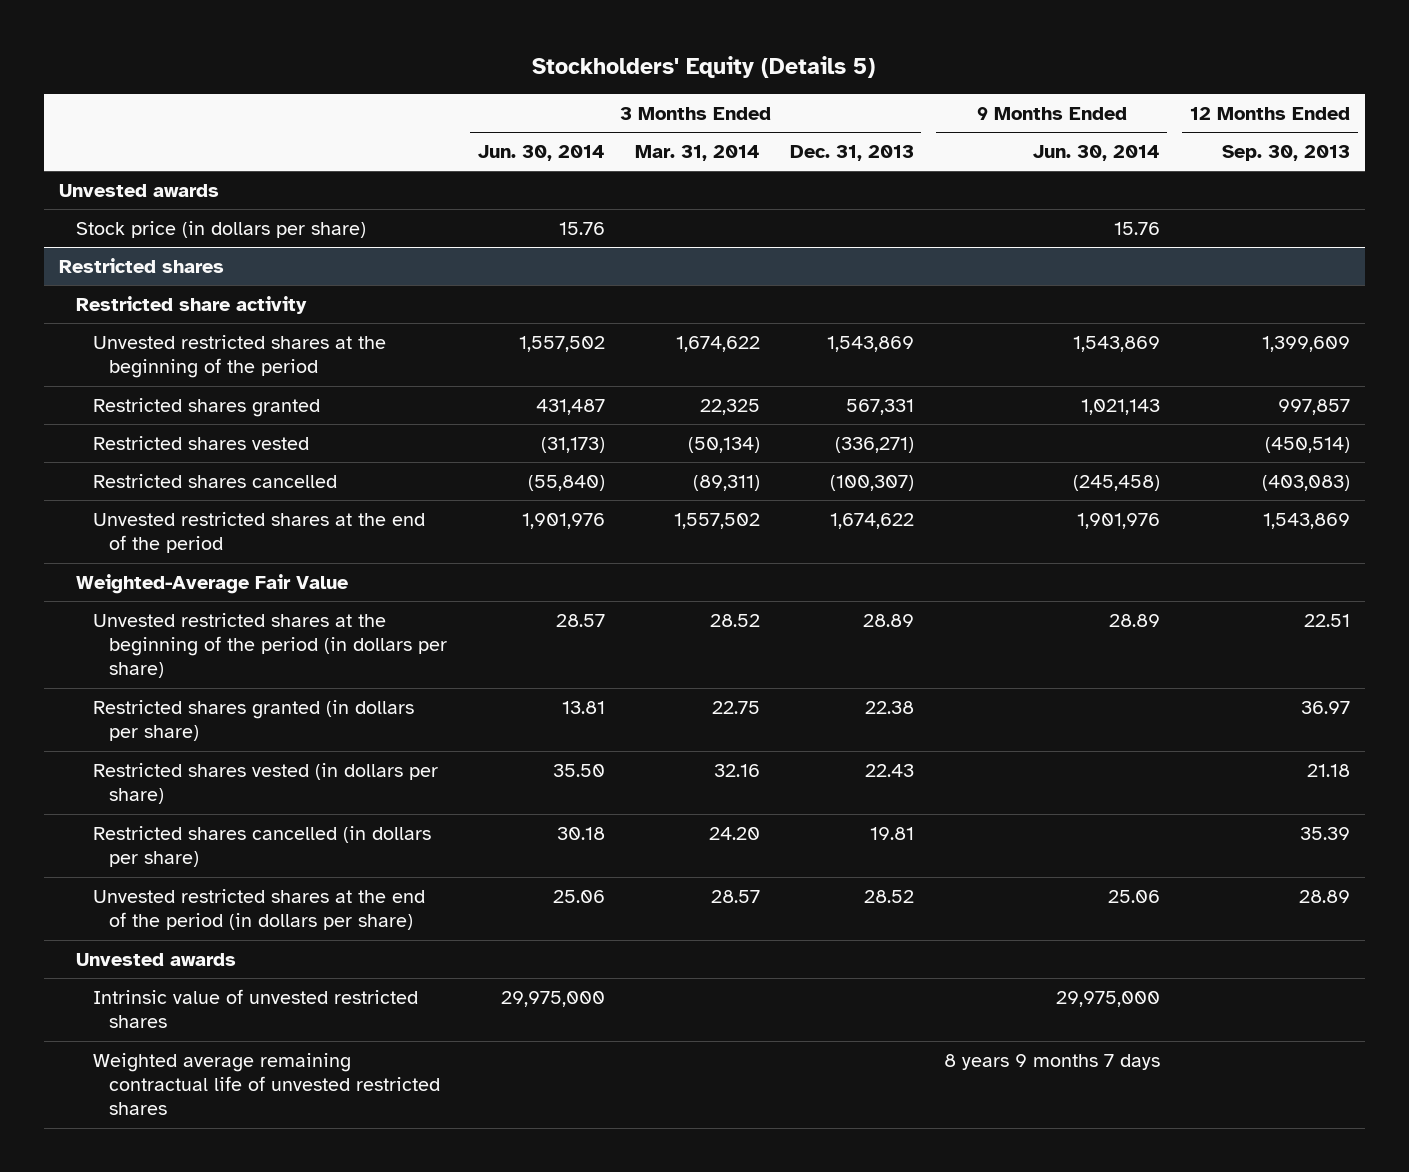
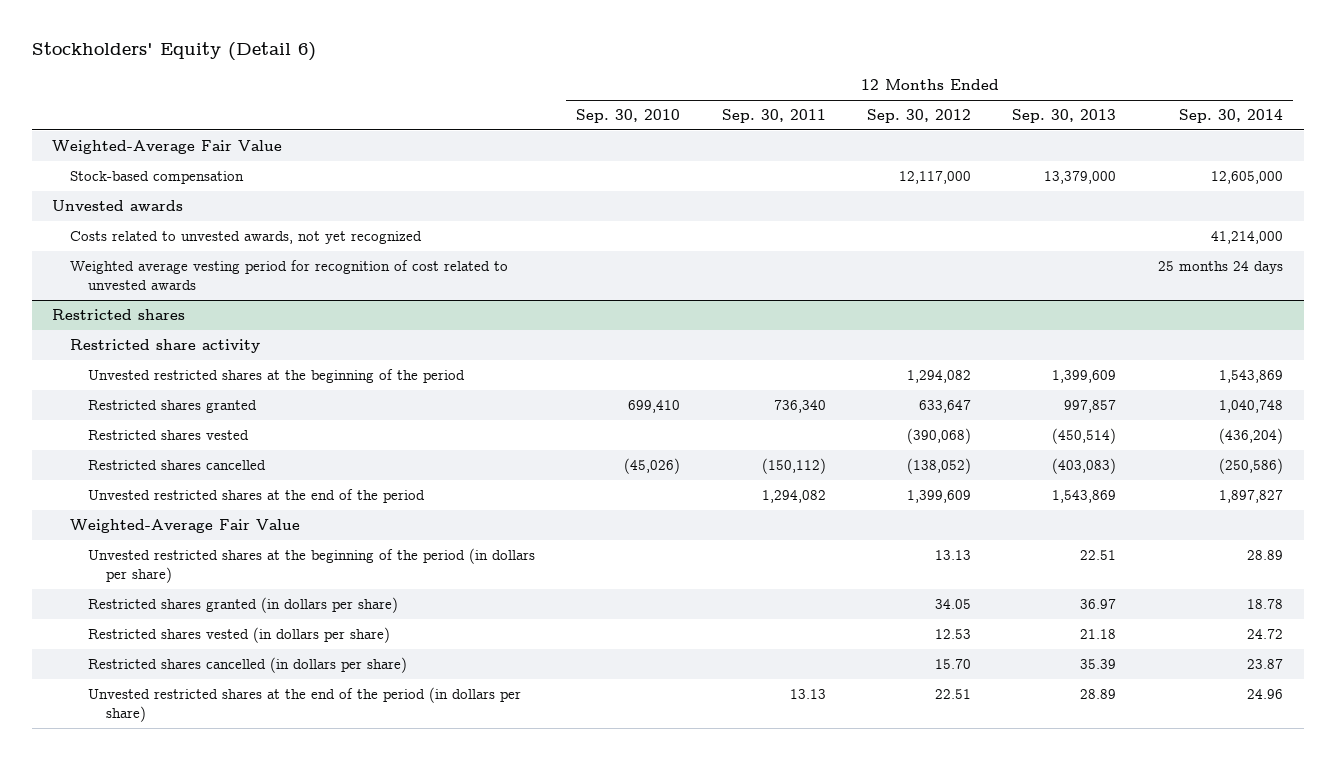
- Stockholders' Equity (Details 5)
+ Stockholders' Equity (Detail 6)
- | 3 Months Ended Jun. 30, 2014 | 3 Months Ended Mar. 31, 2014 | 3 Months Ended Dec. 31, 2013 | 9 Months Ended Jun. 30, 2014 | 12 Months Ended Sep. 30, 2013
+ | 12 Months Ended Sep. 30, 2010 | 12 Months Ended Sep. 30, 2011 | 12 Months Ended Sep. 30, 2012 | 12 Months Ended Sep. 30, 2013 | 12 Months Ended Sep. 30, 2014
+ Weighted-Average Fair Value
+ Stock-based compensation | | | 12,117,000 | 13,379,000 | 12,605,000
- Stock price (in dollars per share) | 15.76 | | | 15.76 |
+ Costs related to unvested awards, not yet recognized | | | | | 41,214,000
+ Weighted average vesting period for recognition of cost related to unvested awards | | | | | 25 months 24 days
@ Restricted shares
- Unvested awards
- Intrinsic value of unvested restricted shares | 29,975,000 | | | 29,975,000 |
- Weighted average remaining contractual life of unvested restricted shares | | | | 8 years 9 months 7 days |

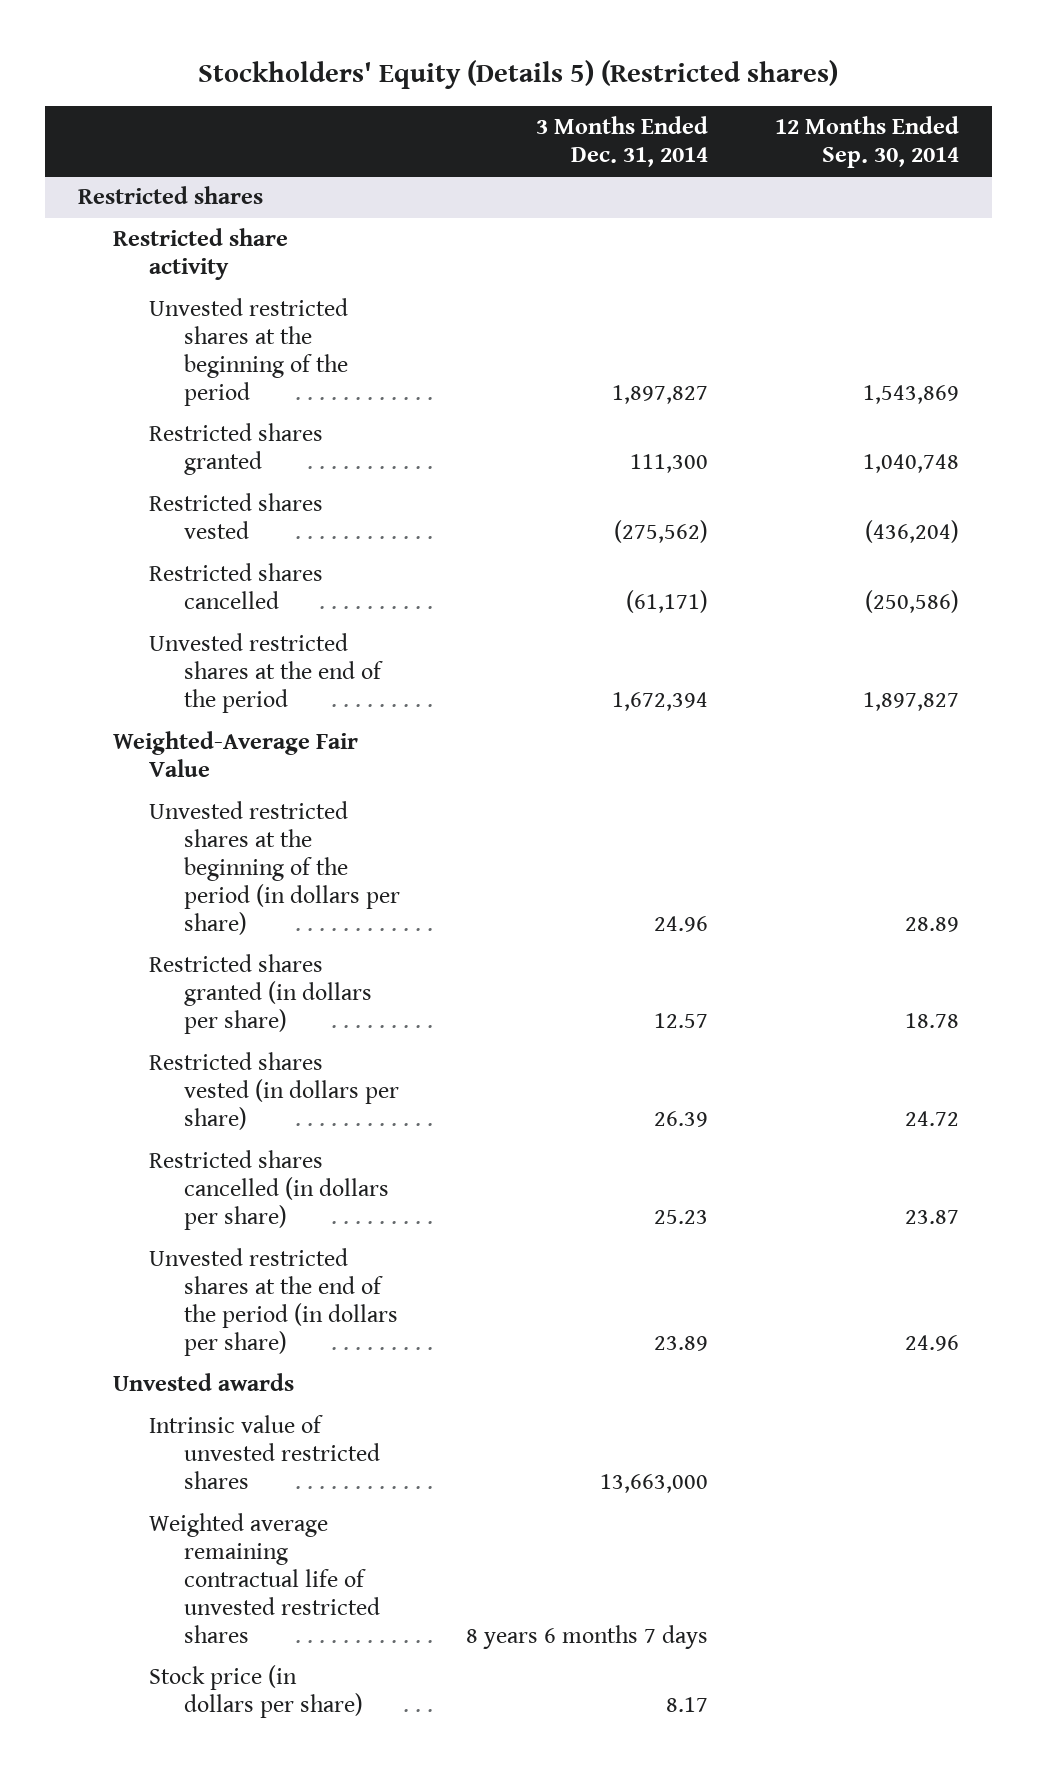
- Stockholders' Equity (Detail 6)
+ Stockholders' Equity (Details 5) (Restricted shares)
- | 12 Months Ended Sep. 30, 2010 | 12 Months Ended Sep. 30, 2011 | 12 Months Ended Sep. 30, 2012 | 12 Months Ended Sep. 30, 2013 | 12 Months Ended Sep. 30, 2014
+ | 3 Months Ended Dec. 31, 2014 | 12 Months Ended Sep. 30, 2014
- Weighted-Average Fair Value
- Stock-based compensation | | | 12,117,000 | 13,379,000 | 12,605,000
- Unvested awards
- Costs related to unvested awards, not yet recognized | | | | | 41,214,000
- Weighted average vesting period for recognition of cost related to unvested awards | | | | | 25 months 24 days
@ Restricted shares
+ Unvested awards
+ Intrinsic value of unvested restricted shares | 13,663,000 |
+ Weighted average remaining contractual life of unvested restricted shares | 8 years 6 months 7 days |
+ Stock price (in dollars per share) | 8.17 |

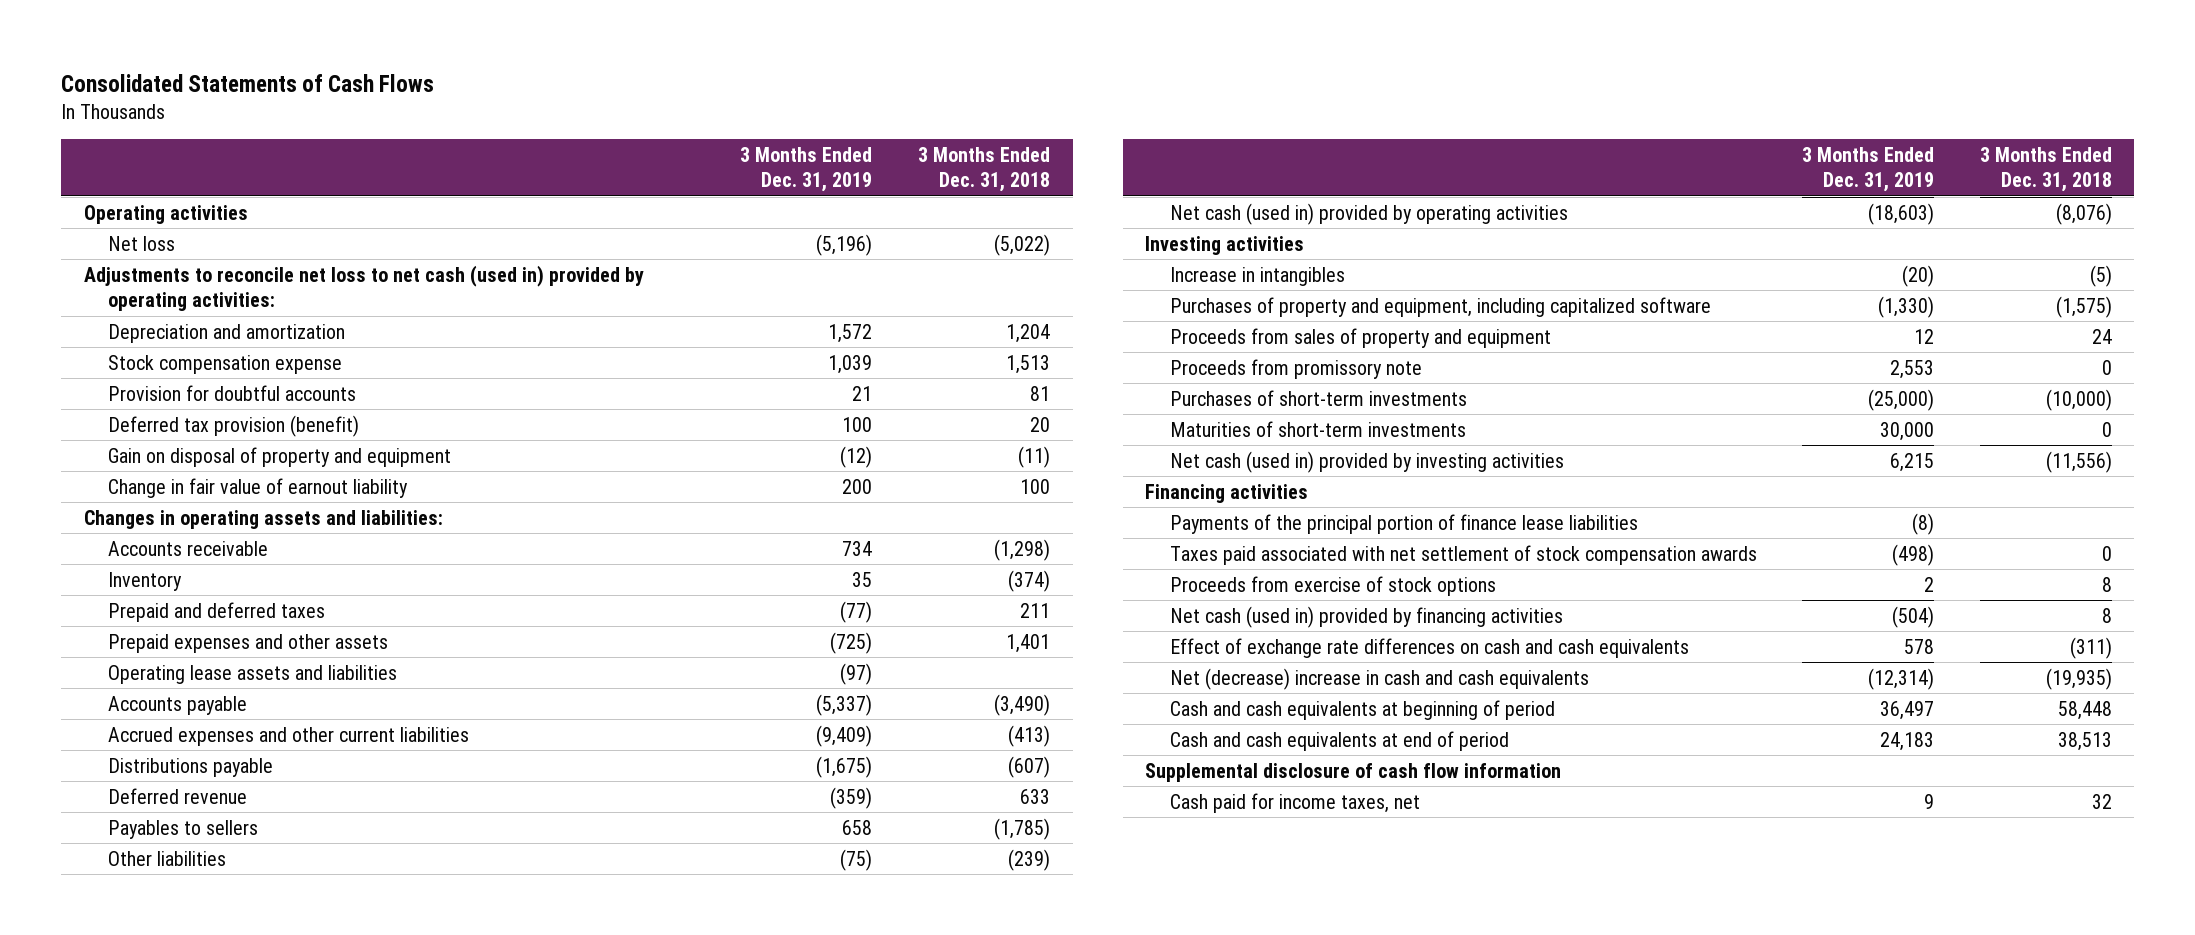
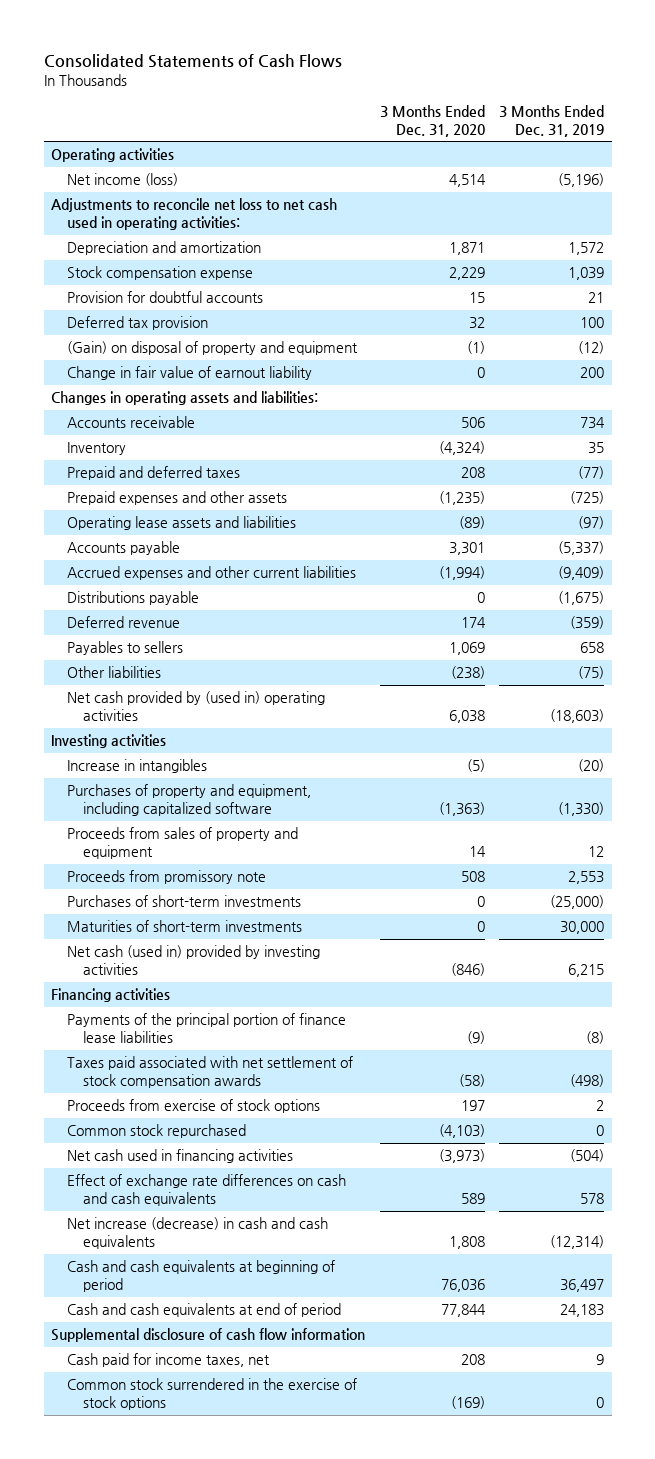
- | 3 Months Ended Dec. 31, 2019 | 3 Months Ended Dec. 31, 2018
+ | 3 Months Ended Dec. 31, 2020 | 3 Months Ended Dec. 31, 2019
- Net loss | (5,196) | (5,022)
- Adjustments to reconcile net loss to net cash (used in) provided by operating activities:
+ Net income (loss) | 4,514 | (5,196)
+ Adjustments to reconcile net loss to net cash used in operating activities:
- Deferred tax provision (benefit) | 100 | 20
- Gain on disposal of property and equipment | (12) | (11)
+ Deferred tax provision | 32 | 100
+ (Gain) on disposal of property and equipment | (1) | (12)
- Net cash (used in) provided by operating activities | (18,603) | (8,076)
+ Net cash provided by (used in) operating activities | 6,038 | (18,603)
- Net cash (used in) provided by financing activities | (504) | 8
+ Common stock repurchased | (4,103) | 0
+ Net cash used in financing activities | (3,973) | (504)
- Net (decrease) increase in cash and cash equivalents | (12,314) | (19,935)
+ Net increase (decrease) in cash and cash equivalents | 1,808 | (12,314)
+ Common stock surrendered in the exercise of stock options | (169) | 0

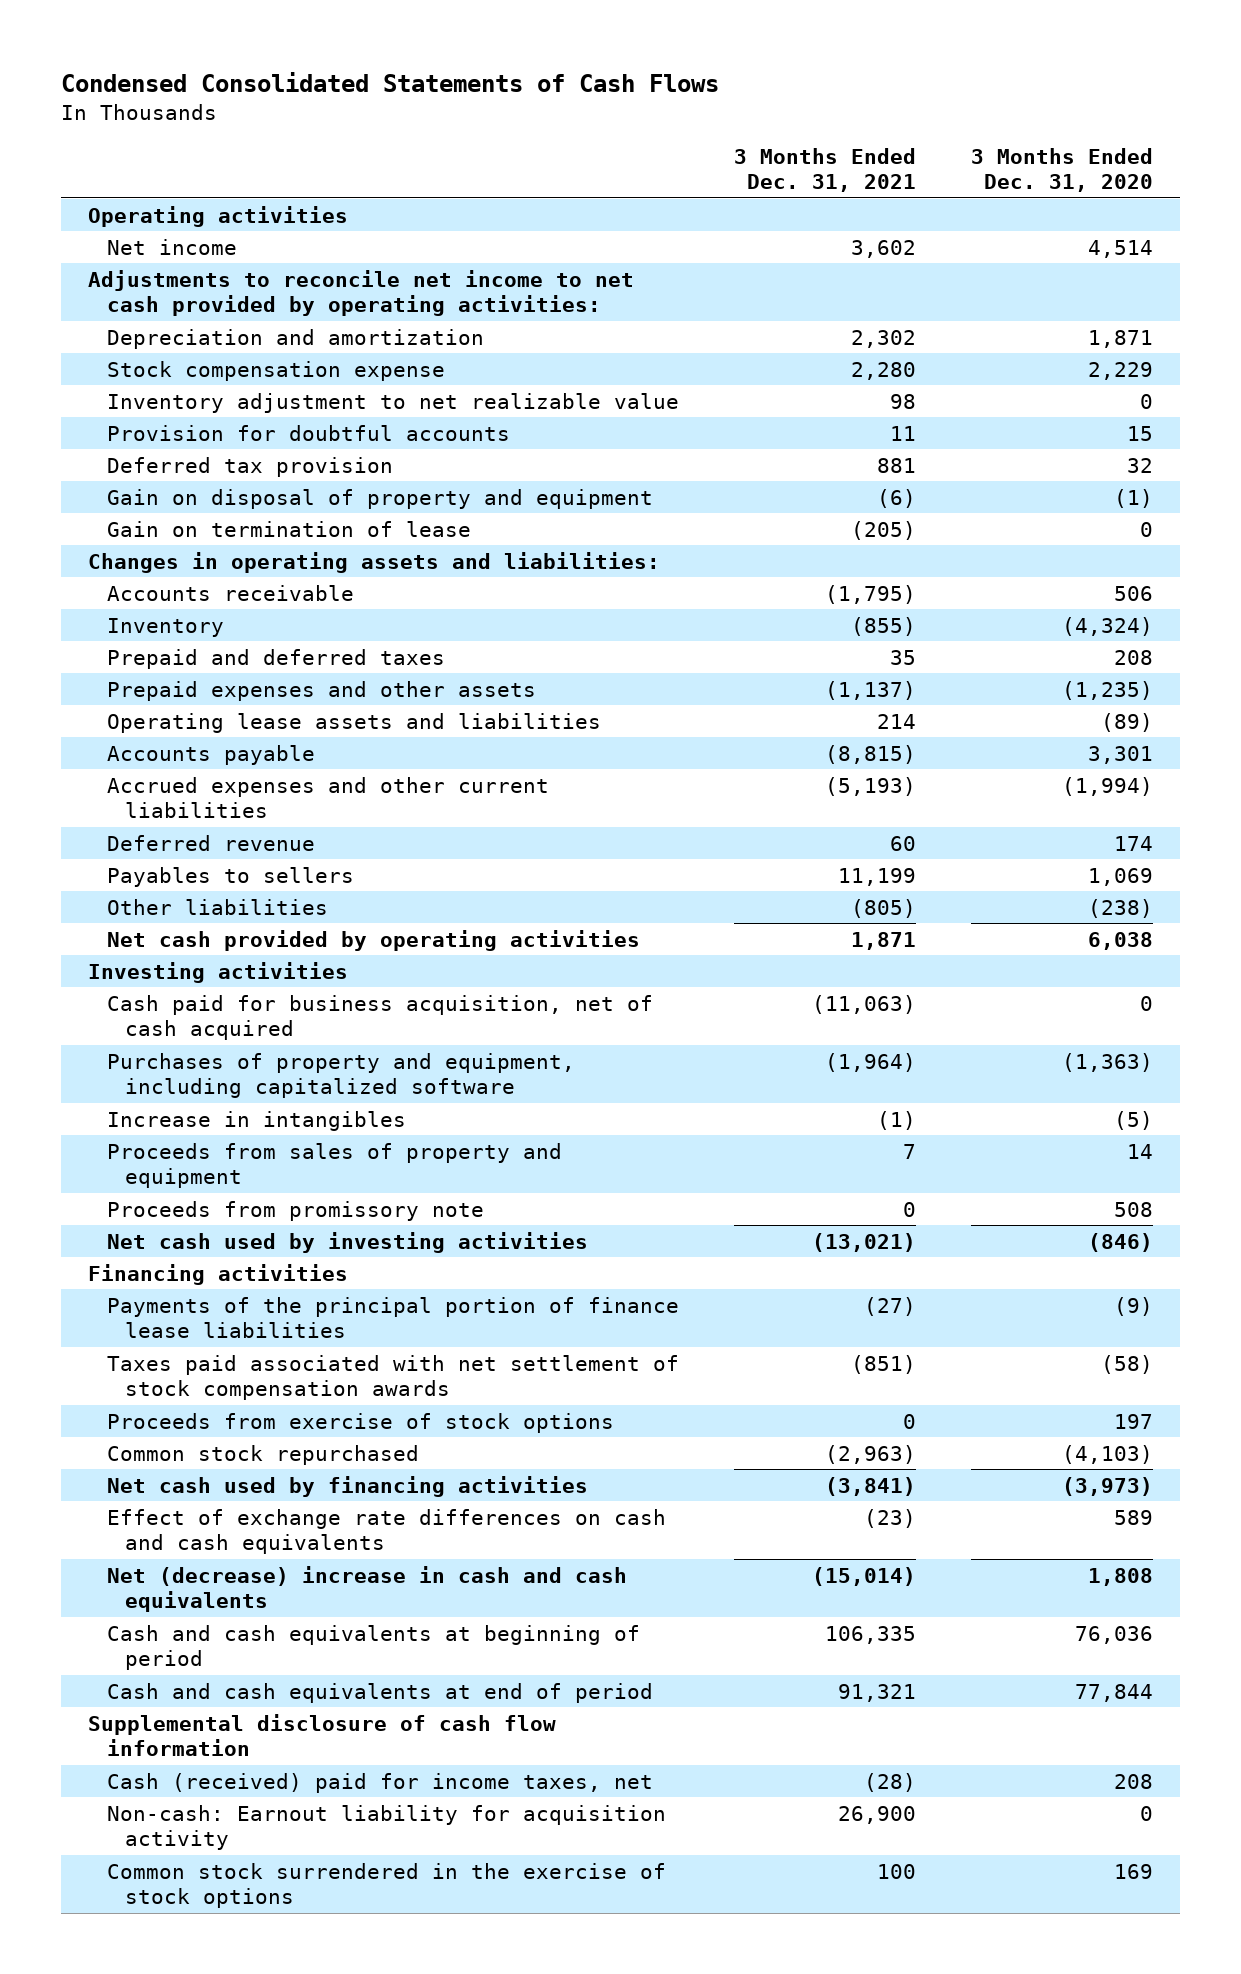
- Consolidated Statements of Cash Flows
+ Condensed Consolidated Statements of Cash Flows
- | 3 Months Ended Dec. 31, 2020 | 3 Months Ended Dec. 31, 2019
+ | 3 Months Ended Dec. 31, 2021 | 3 Months Ended Dec. 31, 2020
- Net income (loss) | 4,514 | (5,196)
- Adjustments to reconcile net loss to net cash used in operating activities:
+ Net income | 3,602 | 4,514
+ Adjustments to reconcile net income to net cash provided by operating activities:
+ Inventory adjustment to net realizable value | 98 | 0
- (Gain) on disposal of property and equipment | (1) | (12)
- Change in fair value of earnout liability | 0 | 200
+ Gain on disposal of property and equipment | (6) | (1)
+ Gain on termination of lease | (205) | 0
- Distributions payable | 0 | (1,675)
- Net cash provided by (used in) operating activities | 6,038 | (18,603)
+ Net cash provided by operating activities | 1,871 | 6,038
+ Cash paid for business acquisition, net of cash acquired | (11,063) | 0
moved down: Increase in intangibles | (1) | (5)
- Purchases of short-term investments | 0 | (25,000)
- Maturities of short-term investments | 0 | 30,000
- Net cash (used in) provided by investing activities | (846) | 6,215
+ Net cash used by investing activities | (13,021) | (846)
- Net cash used in financing activities | (3,973) | (504)
+ Net cash used by financing activities | (3,841) | (3,973)
- Net increase (decrease) in cash and cash equivalents | 1,808 | (12,314)
+ Net (decrease) increase in cash and cash equivalents | (15,014) | 1,808
- Cash paid for income taxes, net | 208 | 9
- Common stock surrendered in the exercise of stock options | (169) | 0
+ Cash (received) paid for income taxes, net | (28) | 208
+ Non-cash: Earnout liability for acquisition activity | 26,900 | 0
+ Common stock surrendered in the exercise of stock options | 100 | 169

